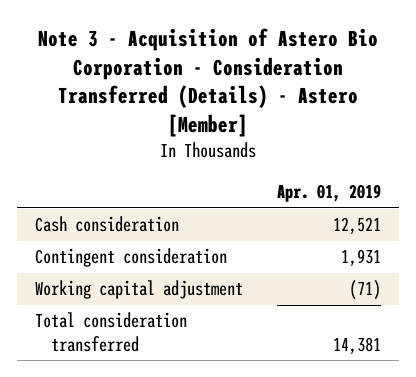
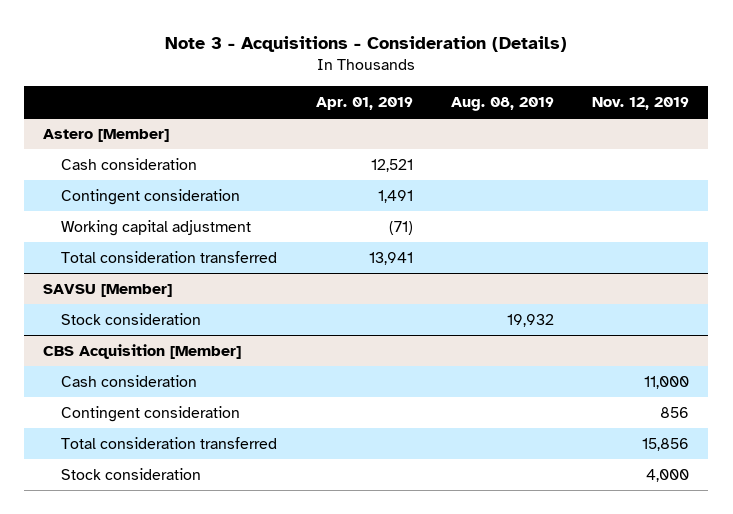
- Note 3 - Acquisition of Astero Bio Corporation - Consideration Transferred (Details) - Astero [Member]
+ Note 3 - Acquisitions - Consideration (Details)
- | Apr. 01, 2019
+ | Apr. 01, 2019 | Aug. 08, 2019 | Nov. 12, 2019
+ Astero [Member]
- Contingent consideration | 1,931
+ Contingent consideration | 1,491 | |
- Total consideration transferred | 14,381
+ Total consideration transferred | 13,941 | |
+ SAVSU [Member]
+ Stock consideration | | 19,932 |
+ CBS Acquisition [Member]
+ Cash consideration | | | 11,000
+ Contingent consideration | | | 856
+ Total consideration transferred | | | 15,856
+ Stock consideration | | | 4,000

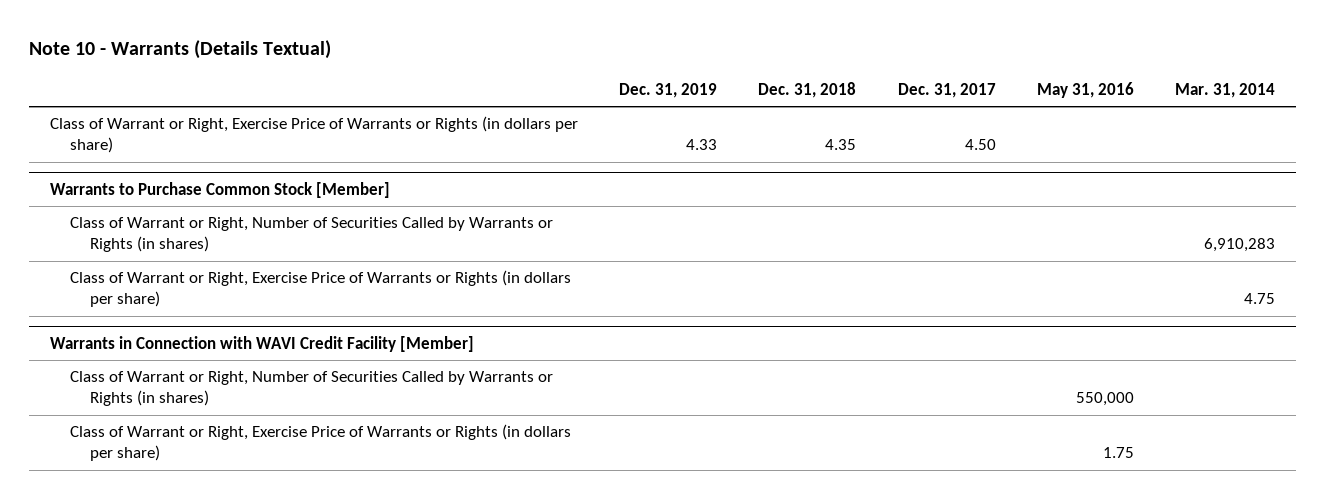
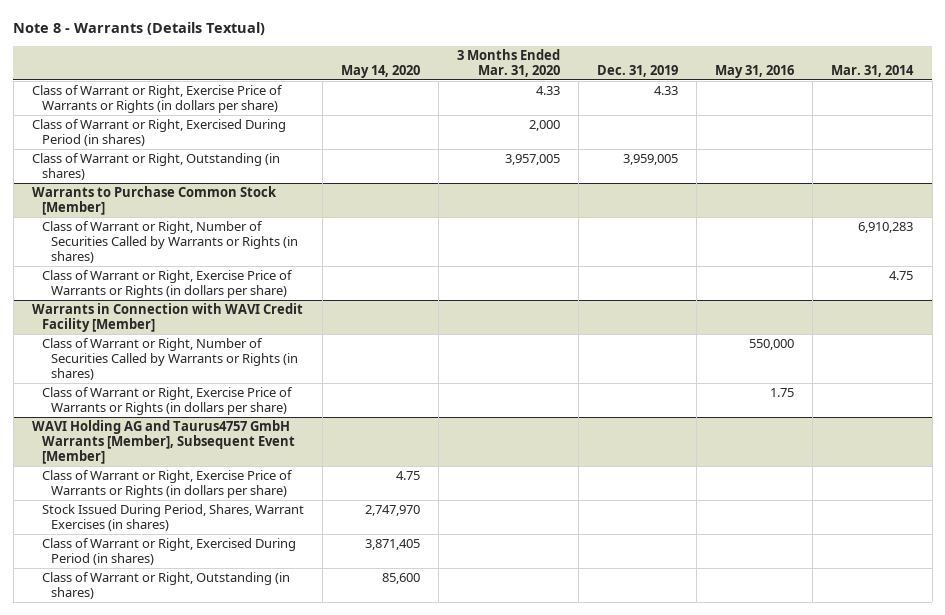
- Note 10 - Warrants (Details Textual)
+ Note 8 - Warrants (Details Textual)
- | Dec. 31, 2019 | Dec. 31, 2018 | Dec. 31, 2017 | May 31, 2016 | Mar. 31, 2014
+ | May 14, 2020 | 3 Months Ended Mar. 31, 2020 | Dec. 31, 2019 | May 31, 2016 | Mar. 31, 2014
+ Class of Warrant or Right, Exercised During Period (in shares) | | 2,000 | | |
+ Class of Warrant or Right, Outstanding (in shares) | | 3,957,005 | 3,959,005 | |
+ WAVI Holding AG and Taurus4757 GmbH Warrants [Member], Subsequent Event [Member]
+ Class of Warrant or Right, Exercise Price of Warrants or Rights (in dollars per share) | 4.75 | | | |
+ Stock Issued During Period, Shares, Warrant Exercises (in shares) | 2,747,970 | | | |
+ Class of Warrant or Right, Exercised During Period (in shares) | 3,871,405 | | | |
+ Class of Warrant or Right, Outstanding (in shares) | 85,600 | | | |

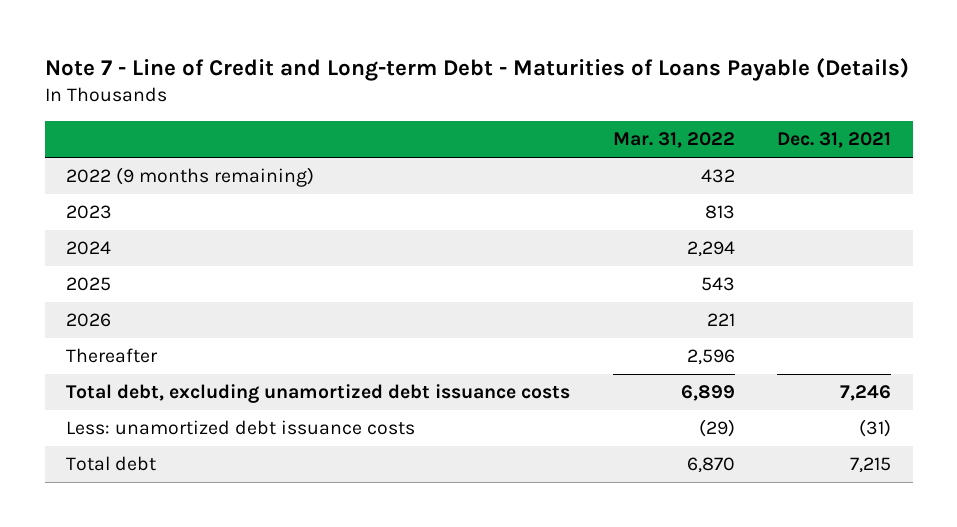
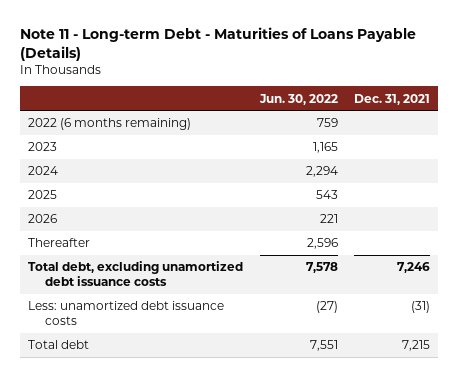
- Note 7 - Line of Credit and Long-term Debt - Maturities of Loans Payable (Details)
+ Note 11 - Long-term Debt - Maturities of Loans Payable (Details)
- | Mar. 31, 2022 | Dec. 31, 2021
+ | Jun. 30, 2022 | Dec. 31, 2021
- 2022 (9 months remaining) | 432 |
+ 2022 (6 months remaining) | 759 |

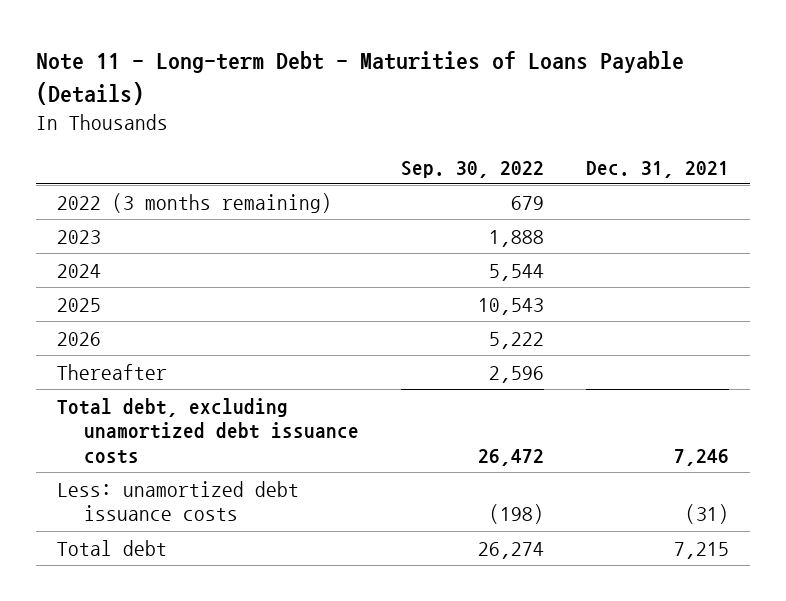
- | Jun. 30, 2022 | Dec. 31, 2021
+ | Sep. 30, 2022 | Dec. 31, 2021
- 2022 (6 months remaining) | 759 |
+ 2022 (3 months remaining) | 679 |

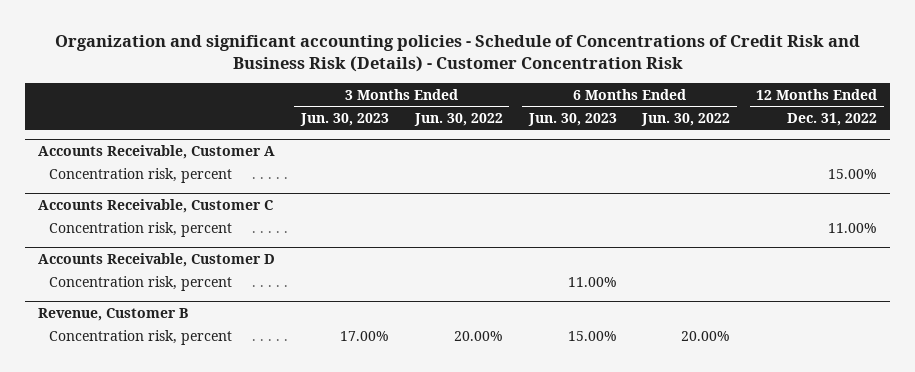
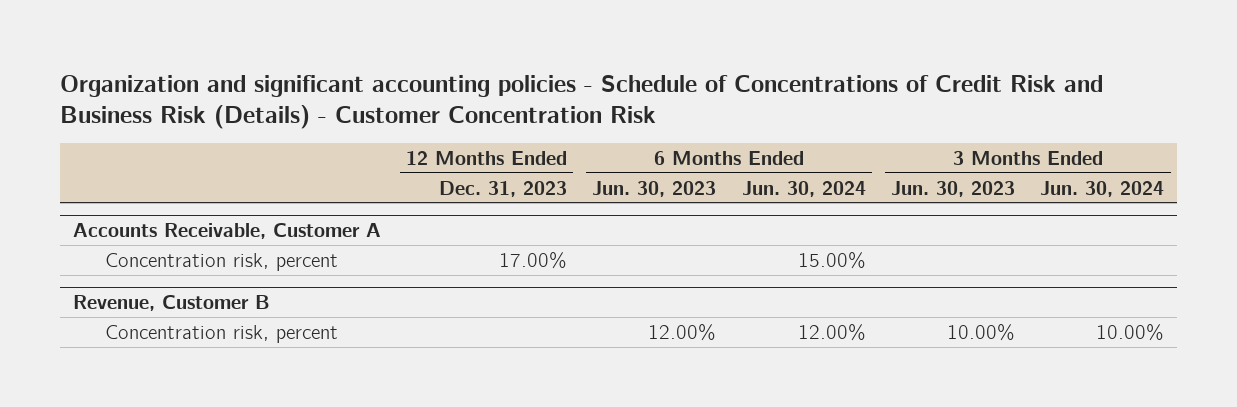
- | 3 Months Ended Jun. 30, 2023 | 3 Months Ended Jun. 30, 2022 | 6 Months Ended Jun. 30, 2023 | 6 Months Ended Jun. 30, 2022 | 12 Months Ended Dec. 31, 2022
+ | 12 Months Ended Dec. 31, 2023 | 6 Months Ended Jun. 30, 2023 | 6 Months Ended Jun. 30, 2024 | 3 Months Ended Jun. 30, 2023 | 3 Months Ended Jun. 30, 2024
- Accounts Receivable, Customer C
- Concentration risk, percent | | | | | 11.00%
- Accounts Receivable, Customer D
- Concentration risk, percent | | | 11.00% | |
@ Revenue, Customer B
- Concentration risk, percent | 17.00% | 20.00% | 15.00% | 20.00% |
+ Concentration risk, percent | | 12.00% | 12.00% | 10.00% | 10.00%

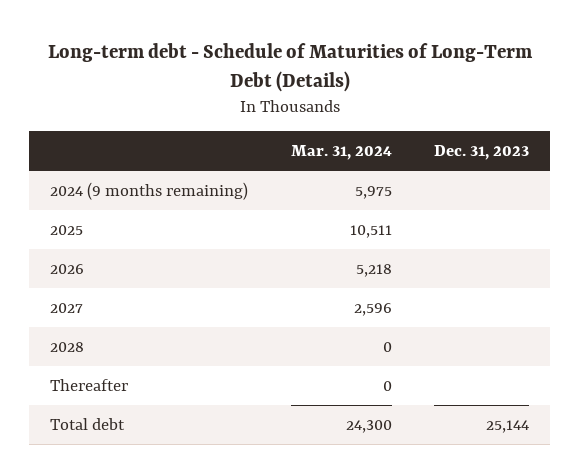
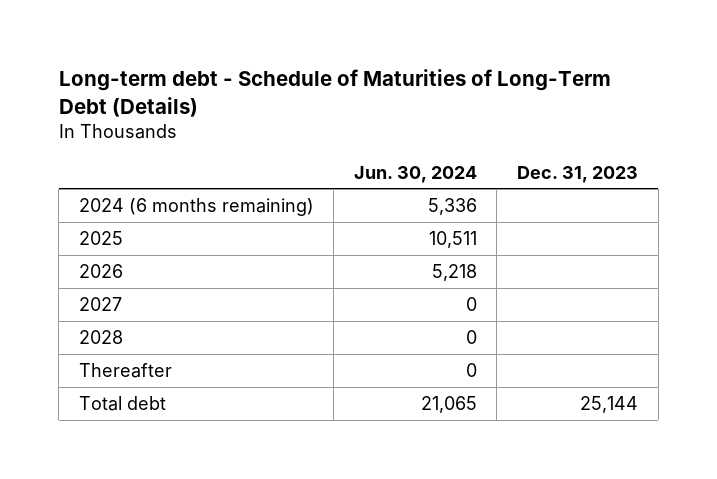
- | Mar. 31, 2024 | Dec. 31, 2023
+ | Jun. 30, 2024 | Dec. 31, 2023
- 2024 (9 months remaining) | 5,975 |
+ 2024 (6 months remaining) | 5,336 |

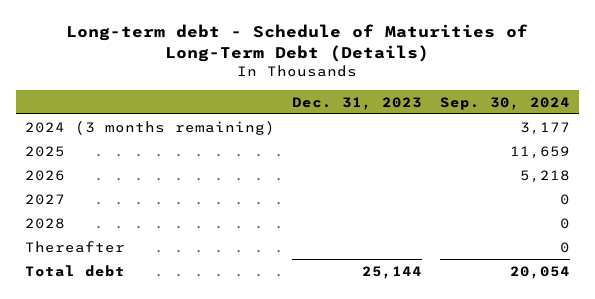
- | Jun. 30, 2024 | Dec. 31, 2023
+ | Dec. 31, 2023 | Sep. 30, 2024
- 2024 (6 months remaining) | 5,336 |
+ 2024 (3 months remaining) | | 3,177

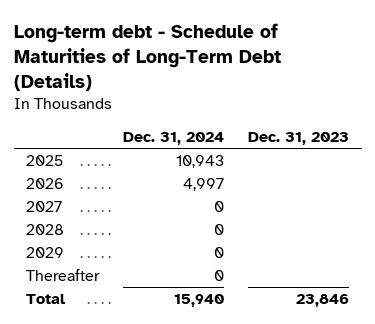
- | Dec. 31, 2023 | Sep. 30, 2024
+ | Dec. 31, 2024 | Dec. 31, 2023
- 2024 (3 months remaining) | | 3,177
+ 2029 | 0 |
- Total debt | 25,144 | 20,054
+ Total | 15,940 | 23,846

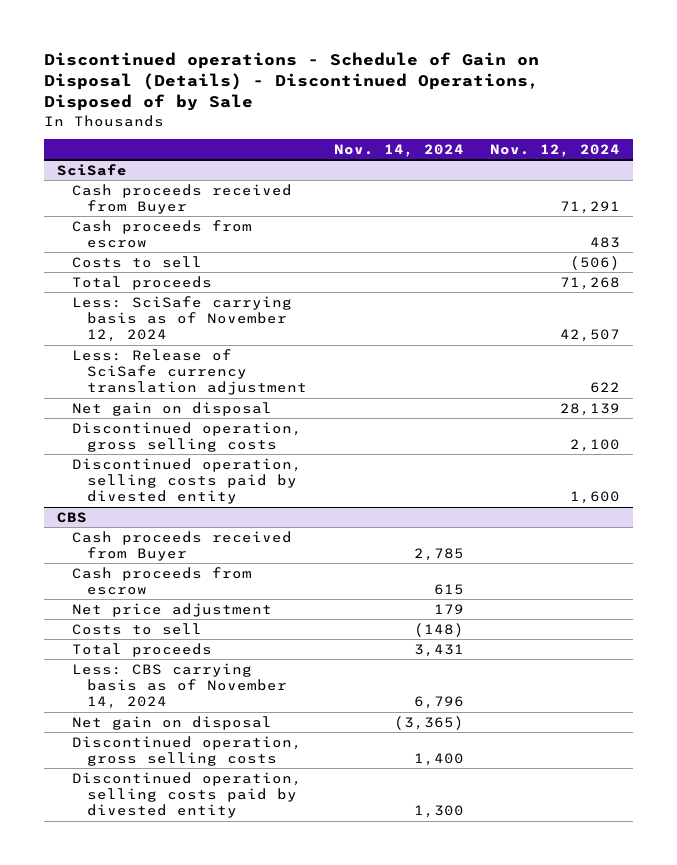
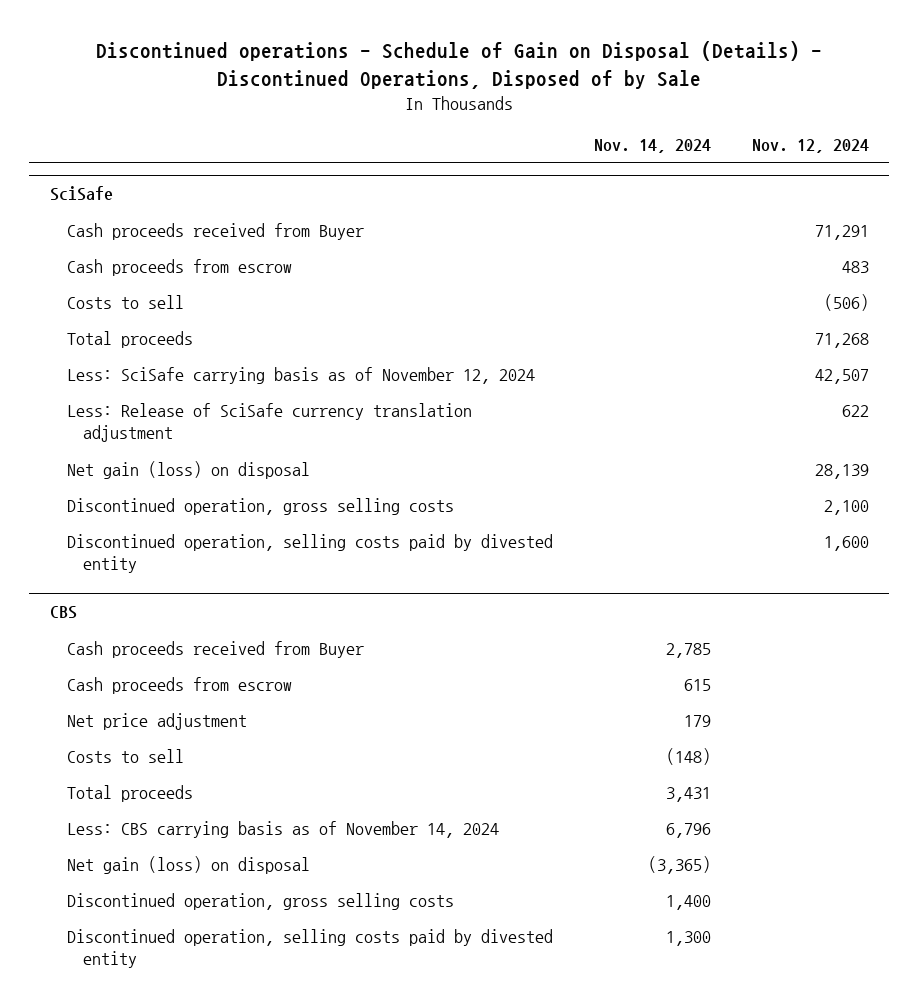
@ SciSafe
- Net gain on disposal | | 28,139
+ Net gain (loss) on disposal | | 28,139
@ CBS
- Net gain on disposal | (3,365) |
+ Net gain (loss) on disposal | (3,365) |

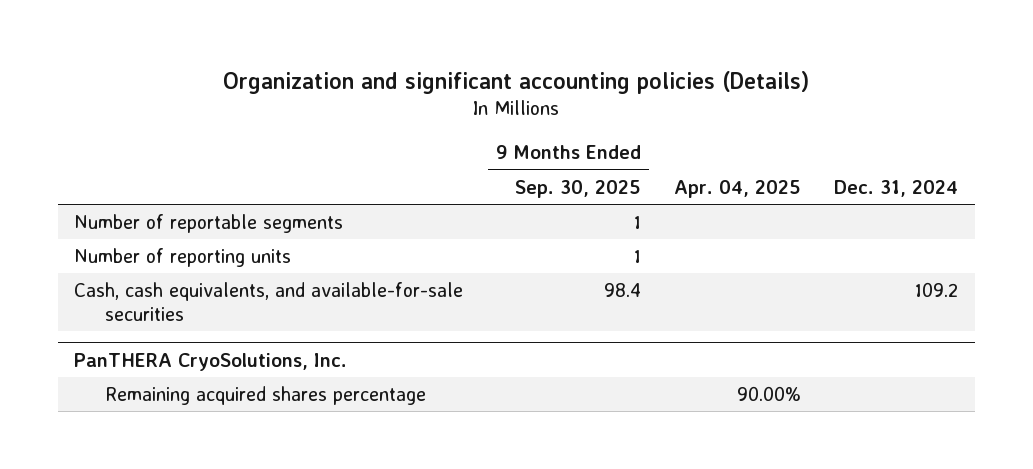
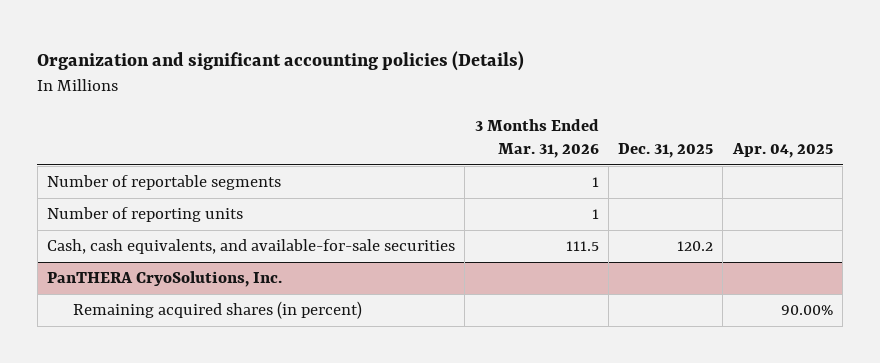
- | 9 Months Ended Sep. 30, 2025 | Apr. 04, 2025 | Dec. 31, 2024
+ | 3 Months Ended Mar. 31, 2026 | Dec. 31, 2025 | Apr. 04, 2025
@ PanTHERA CryoSolutions, Inc.
- Remaining acquired shares percentage | | 90.00% |
+ Remaining acquired shares (in percent) | | | 90.00%

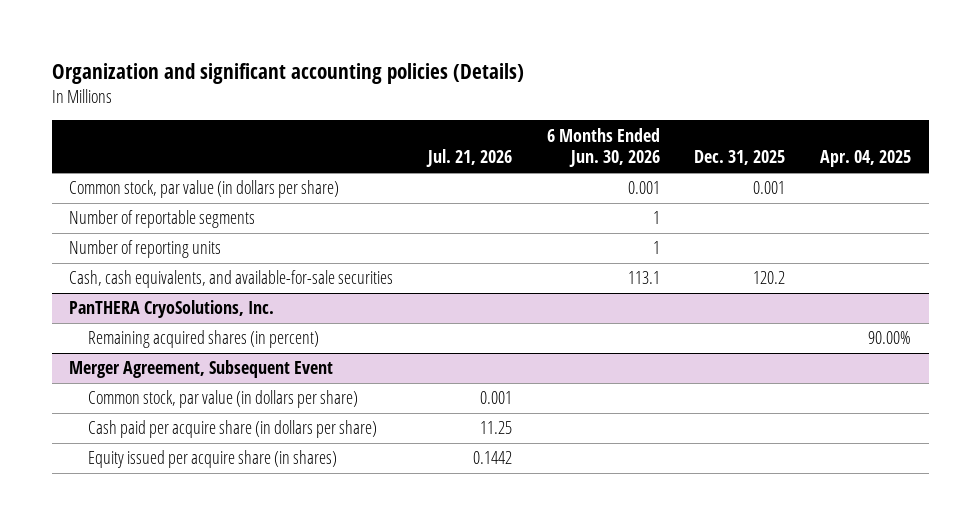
- | 3 Months Ended Mar. 31, 2026 | Dec. 31, 2025 | Apr. 04, 2025
+ | Jul. 21, 2026 | 6 Months Ended Jun. 30, 2026 | Dec. 31, 2025 | Apr. 04, 2025
+ Common stock, par value (in dollars per share) | | 0.001 | 0.001 |
+ Merger Agreement, Subsequent Event
+ Common stock, par value (in dollars per share) | 0.001 | | |
+ Cash paid per acquire share (in dollars per share) | 11.25 | | |
+ Equity issued per acquire share (in shares) | 0.1442 | | |

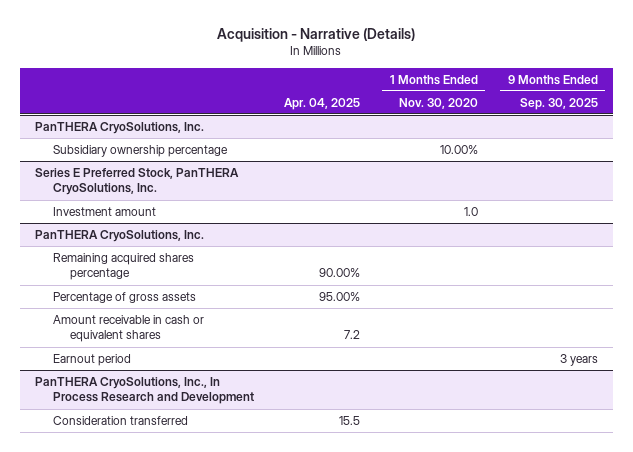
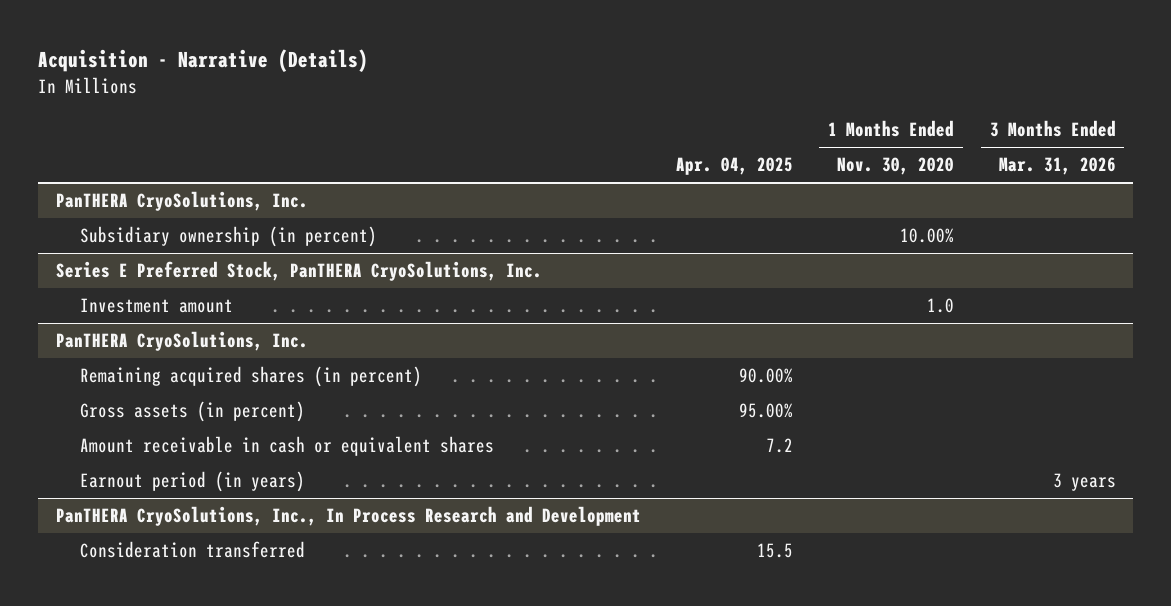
- | Apr. 04, 2025 | 1 Months Ended Nov. 30, 2020 | 9 Months Ended Sep. 30, 2025
+ | Apr. 04, 2025 | 1 Months Ended Nov. 30, 2020 | 3 Months Ended Mar. 31, 2026
@ PanTHERA CryoSolutions, Inc.
- Subsidiary ownership percentage | | 10.00% |
+ Subsidiary ownership (in percent) | | 10.00% |
- Remaining acquired shares percentage | 90.00% | |
- Percentage of gross assets | 95.00% | |
+ Remaining acquired shares (in percent) | 90.00% | |
+ Gross assets (in percent) | 95.00% | |
- Earnout period | | | 3 years
+ Earnout period (in years) | | | 3 years

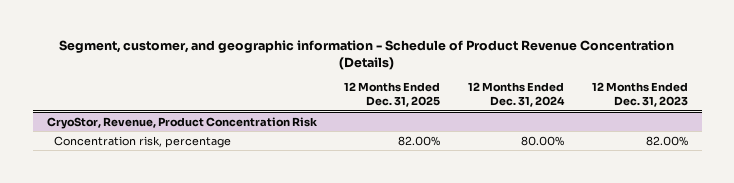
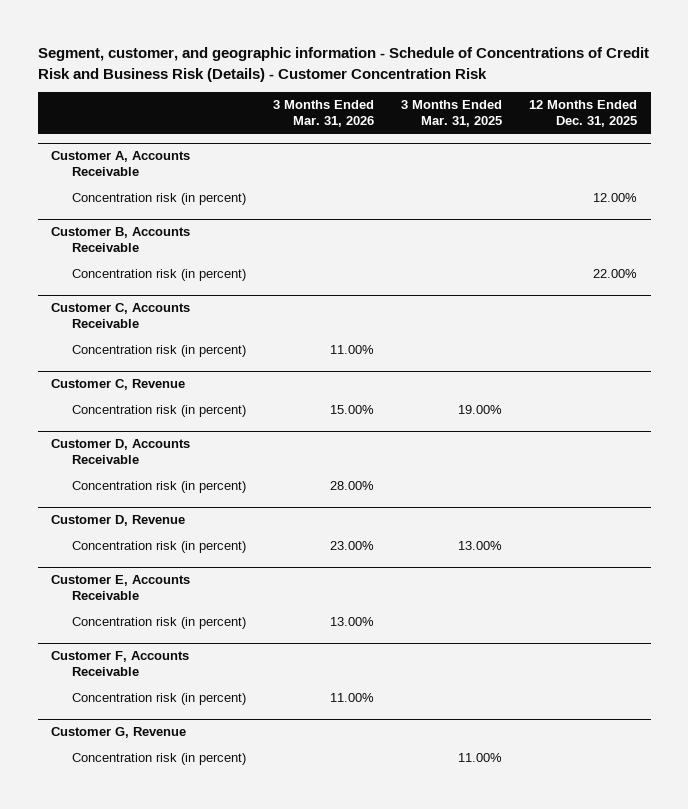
- Segment, customer, and geographic information - Schedule of Product Revenue Concentration (Details)
+ Segment, customer, and geographic information - Schedule of Concentrations of Credit Risk and Business Risk (Details) - Customer Concentration Risk
- | 12 Months Ended Dec. 31, 2025 | 12 Months Ended Dec. 31, 2024 | 12 Months Ended Dec. 31, 2023
+ | 3 Months Ended Mar. 31, 2026 | 3 Months Ended Mar. 31, 2025 | 12 Months Ended Dec. 31, 2025
- CryoStor, Revenue, Product Concentration Risk
- Concentration risk, percentage | 82.00% | 80.00% | 82.00%
+ Customer A, Accounts Receivable
+ Concentration risk (in percent) | | | 12.00%
+ Customer B, Accounts Receivable
+ Concentration risk (in percent) | | | 22.00%
+ Customer C, Accounts Receivable
+ Concentration risk (in percent) | 11.00% | |
+ Customer C, Revenue
+ Concentration risk (in percent) | 15.00% | 19.00% |
+ Customer D, Accounts Receivable
+ Concentration risk (in percent) | 28.00% | |
+ Customer D, Revenue
+ Concentration risk (in percent) | 23.00% | 13.00% |
+ Customer E, Accounts Receivable
+ Concentration risk (in percent) | 13.00% | |
+ Customer F, Accounts Receivable
+ Concentration risk (in percent) | 11.00% | |
+ Customer G, Revenue
+ Concentration risk (in percent) | | 11.00% |

